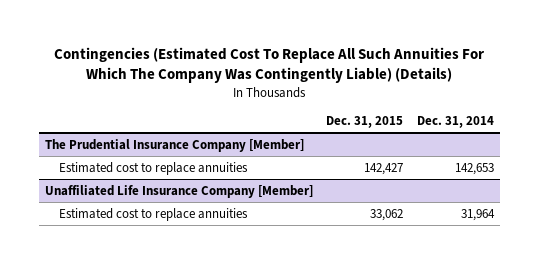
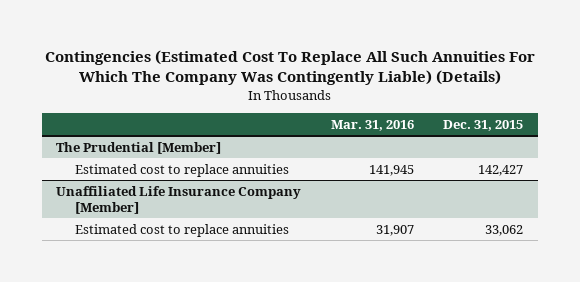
- | Dec. 31, 2015 | Dec. 31, 2014
+ | Mar. 31, 2016 | Dec. 31, 2015
- The Prudential Insurance Company [Member]
+ The Prudential [Member]

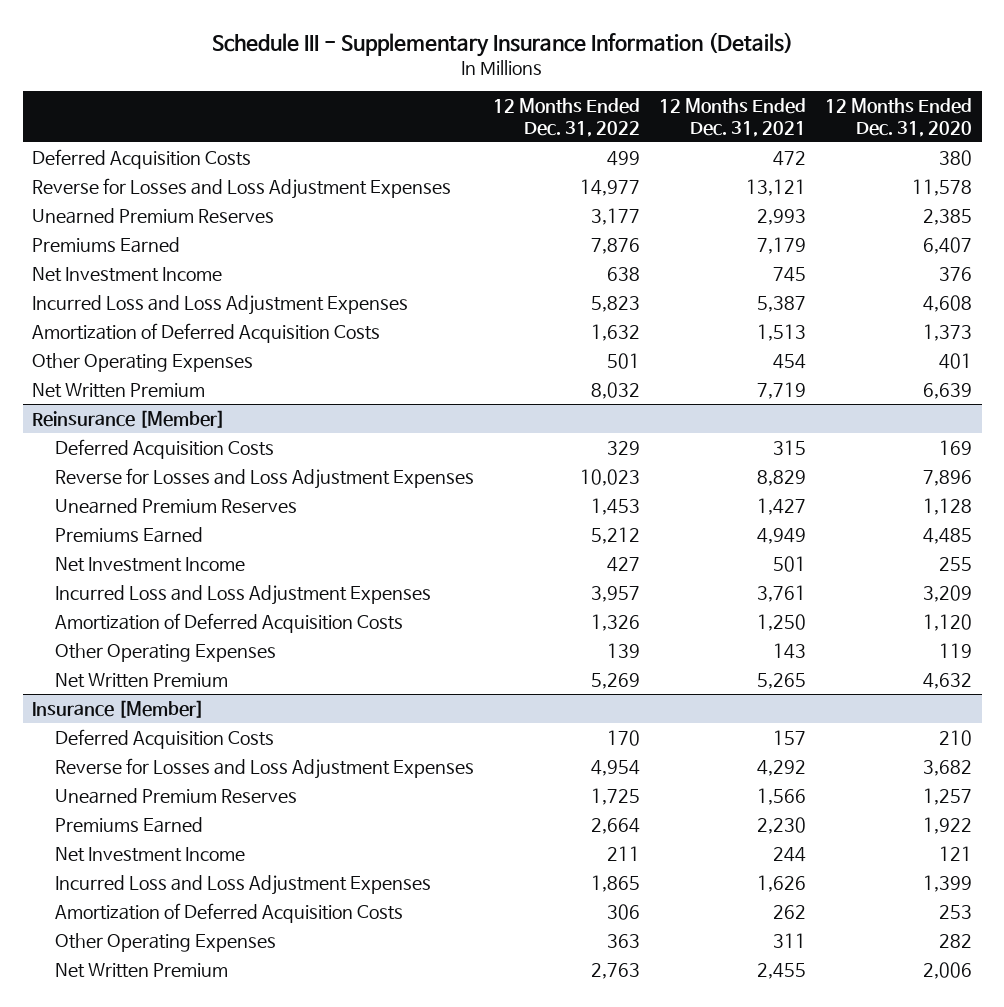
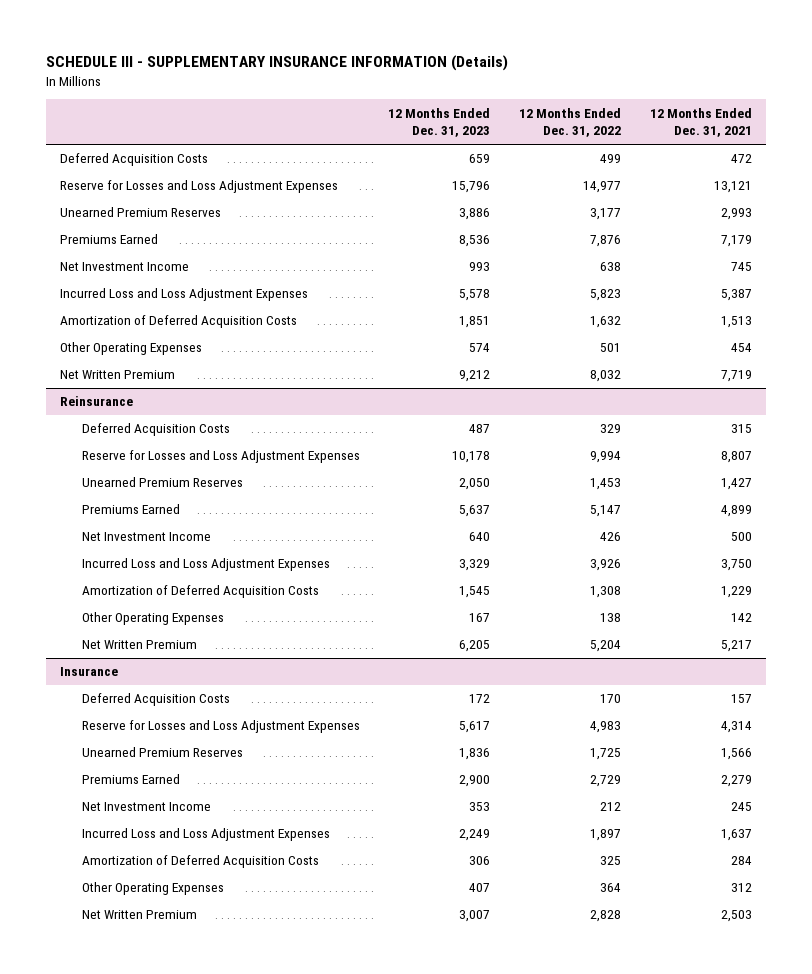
- Schedule III - Supplementary Insurance Information (Details)
+ SCHEDULE III - SUPPLEMENTARY INSURANCE INFORMATION (Details)
- | 12 Months Ended Dec. 31, 2022 | 12 Months Ended Dec. 31, 2021 | 12 Months Ended Dec. 31, 2020
+ | 12 Months Ended Dec. 31, 2023 | 12 Months Ended Dec. 31, 2022 | 12 Months Ended Dec. 31, 2021
- Reverse for Losses and Loss Adjustment Expenses | 14,977 | 13,121 | 11,578
+ Reserve for Losses and Loss Adjustment Expenses | 15,796 | 14,977 | 13,121
- Reinsurance [Member]
+ Reinsurance
- Reverse for Losses and Loss Adjustment Expenses | 10,023 | 8,829 | 7,896
+ Reserve for Losses and Loss Adjustment Expenses | 10,178 | 9,994 | 8,807
- Premiums Earned | 5,212 | 4,949 | 4,485
- Net Investment Income | 427 | 501 | 255
- Incurred Loss and Loss Adjustment Expenses | 3,957 | 3,761 | 3,209
- Amortization of Deferred Acquisition Costs | 1,326 | 1,250 | 1,120
- Other Operating Expenses | 139 | 143 | 119
- Net Written Premium | 5,269 | 5,265 | 4,632
- Insurance [Member]
+ Premiums Earned | 5,637 | 5,147 | 4,899
+ Net Investment Income | 640 | 426 | 500
+ Incurred Loss and Loss Adjustment Expenses | 3,329 | 3,926 | 3,750
+ Amortization of Deferred Acquisition Costs | 1,545 | 1,308 | 1,229
+ Other Operating Expenses | 167 | 138 | 142
+ Net Written Premium | 6,205 | 5,204 | 5,217
+ Insurance
- Reverse for Losses and Loss Adjustment Expenses | 4,954 | 4,292 | 3,682
+ Reserve for Losses and Loss Adjustment Expenses | 5,617 | 4,983 | 4,314
- Premiums Earned | 2,664 | 2,230 | 1,922
- Net Investment Income | 211 | 244 | 121
- Incurred Loss and Loss Adjustment Expenses | 1,865 | 1,626 | 1,399
- Amortization of Deferred Acquisition Costs | 306 | 262 | 253
- Other Operating Expenses | 363 | 311 | 282
- Net Written Premium | 2,763 | 2,455 | 2,006
+ Premiums Earned | 2,900 | 2,729 | 2,279
+ Net Investment Income | 353 | 212 | 245
+ Incurred Loss and Loss Adjustment Expenses | 2,249 | 1,897 | 1,637
+ Amortization of Deferred Acquisition Costs | 306 | 325 | 284
+ Other Operating Expenses | 407 | 364 | 312
+ Net Written Premium | 3,007 | 2,828 | 2,503

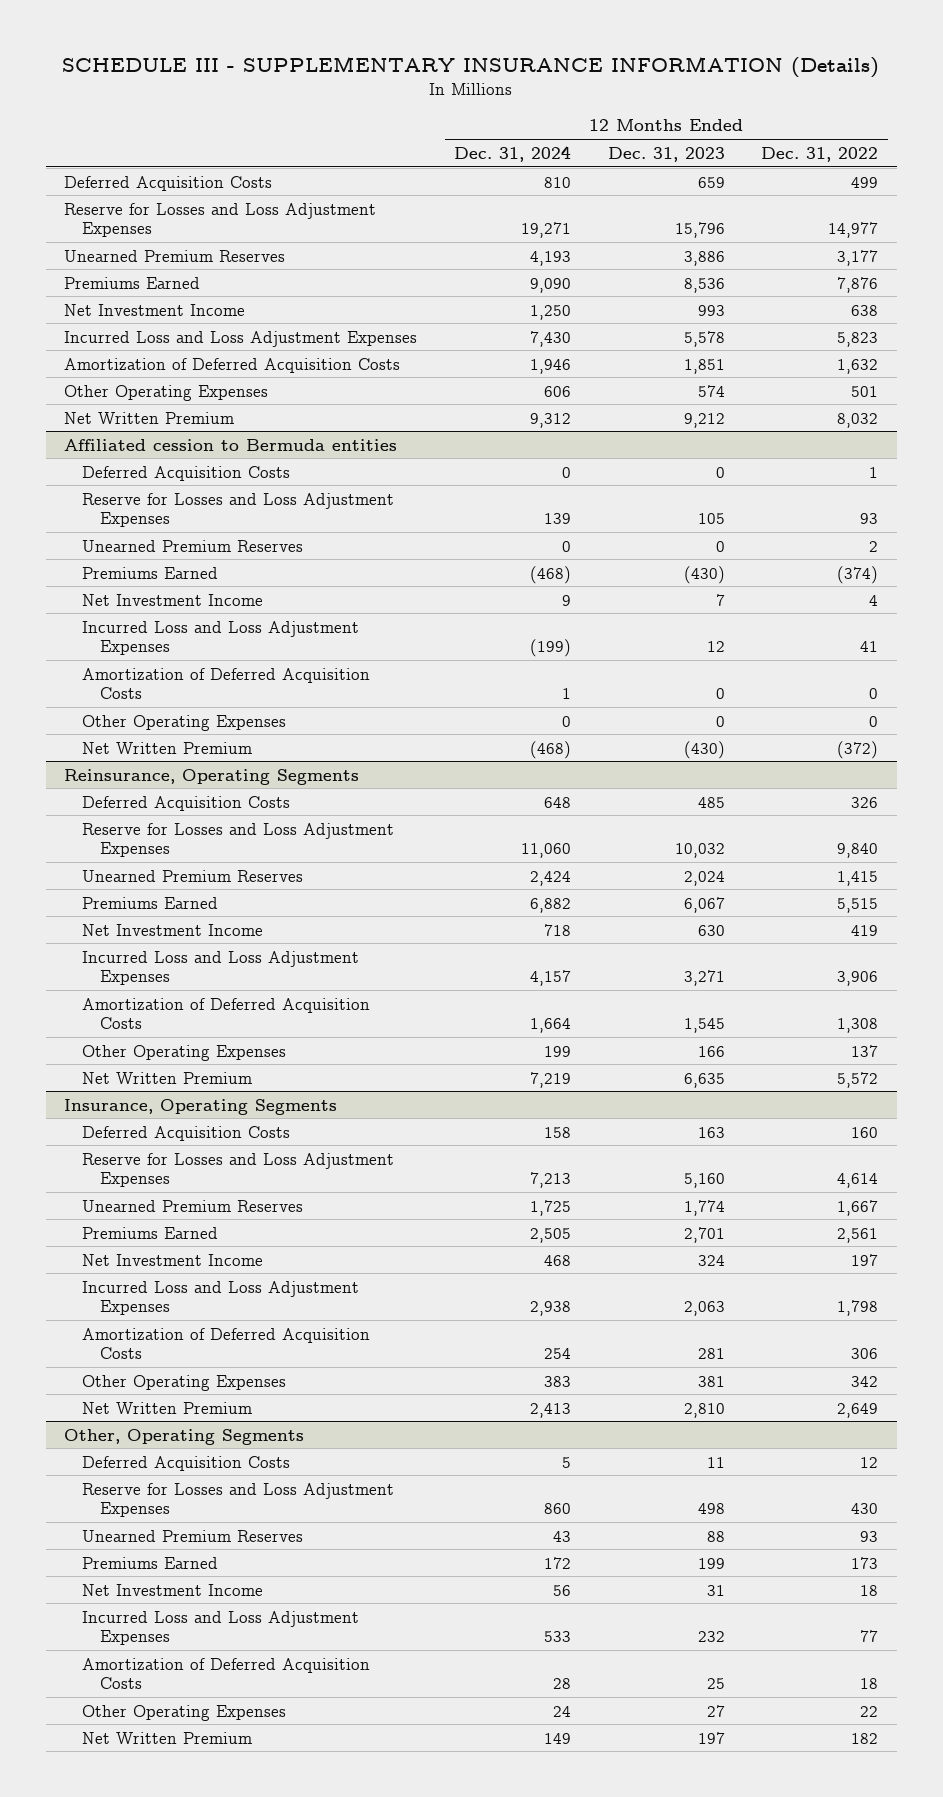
- | 12 Months Ended Dec. 31, 2023 | 12 Months Ended Dec. 31, 2022 | 12 Months Ended Dec. 31, 2021
+ | 12 Months Ended Dec. 31, 2024 | 12 Months Ended Dec. 31, 2023 | 12 Months Ended Dec. 31, 2022
- Reinsurance
- Deferred Acquisition Costs | 487 | 329 | 315
- Reserve for Losses and Loss Adjustment Expenses | 10,178 | 9,994 | 8,807
- Unearned Premium Reserves | 2,050 | 1,453 | 1,427
- Premiums Earned | 5,637 | 5,147 | 4,899
- Net Investment Income | 640 | 426 | 500
- Incurred Loss and Loss Adjustment Expenses | 3,329 | 3,926 | 3,750
+ Affiliated cession to Bermuda entities
+ Deferred Acquisition Costs | 0 | 0 | 1
+ Reserve for Losses and Loss Adjustment Expenses | 139 | 105 | 93
+ Unearned Premium Reserves | 0 | 0 | 2
+ Premiums Earned | (468) | (430) | (374)
+ Net Investment Income | 9 | 7 | 4
+ Incurred Loss and Loss Adjustment Expenses | (199) | 12 | 41
+ Amortization of Deferred Acquisition Costs | 1 | 0 | 0
+ Other Operating Expenses | 0 | 0 | 0
+ Net Written Premium | (468) | (430) | (372)
+ Reinsurance, Operating Segments
+ Deferred Acquisition Costs | 648 | 485 | 326
+ Reserve for Losses and Loss Adjustment Expenses | 11,060 | 10,032 | 9,840
+ Unearned Premium Reserves | 2,424 | 2,024 | 1,415
+ Premiums Earned | 6,882 | 6,067 | 5,515
+ Net Investment Income | 718 | 630 | 419
+ Incurred Loss and Loss Adjustment Expenses | 4,157 | 3,271 | 3,906
- Other Operating Expenses | 167 | 138 | 142
- Net Written Premium | 6,205 | 5,204 | 5,217
- Insurance
- Deferred Acquisition Costs | 172 | 170 | 157
- Reserve for Losses and Loss Adjustment Expenses | 5,617 | 4,983 | 4,314
- Unearned Premium Reserves | 1,836 | 1,725 | 1,566
- Premiums Earned | 2,900 | 2,729 | 2,279
- Net Investment Income | 353 | 212 | 245
- Incurred Loss and Loss Adjustment Expenses | 2,249 | 1,897 | 1,637
- Amortization of Deferred Acquisition Costs | 306 | 325 | 284
- Other Operating Expenses | 407 | 364 | 312
- Net Written Premium | 3,007 | 2,828 | 2,503
+ Other Operating Expenses | 199 | 166 | 137
+ Net Written Premium | 7,219 | 6,635 | 5,572
+ Insurance, Operating Segments
+ Deferred Acquisition Costs | 158 | 163 | 160
+ Reserve for Losses and Loss Adjustment Expenses | 7,213 | 5,160 | 4,614
+ Unearned Premium Reserves | 1,725 | 1,774 | 1,667
+ Premiums Earned | 2,505 | 2,701 | 2,561
+ Net Investment Income | 468 | 324 | 197
+ Incurred Loss and Loss Adjustment Expenses | 2,938 | 2,063 | 1,798
+ Amortization of Deferred Acquisition Costs | 254 | 281 | 306
+ Other Operating Expenses | 383 | 381 | 342
+ Net Written Premium | 2,413 | 2,810 | 2,649
+ Other, Operating Segments
+ Deferred Acquisition Costs | 5 | 11 | 12
+ Reserve for Losses and Loss Adjustment Expenses | 860 | 498 | 430
+ Unearned Premium Reserves | 43 | 88 | 93
+ Premiums Earned | 172 | 199 | 173
+ Net Investment Income | 56 | 31 | 18
+ Incurred Loss and Loss Adjustment Expenses | 533 | 232 | 77
+ Amortization of Deferred Acquisition Costs | 28 | 25 | 18
+ Other Operating Expenses | 24 | 27 | 22
+ Net Written Premium | 149 | 197 | 182

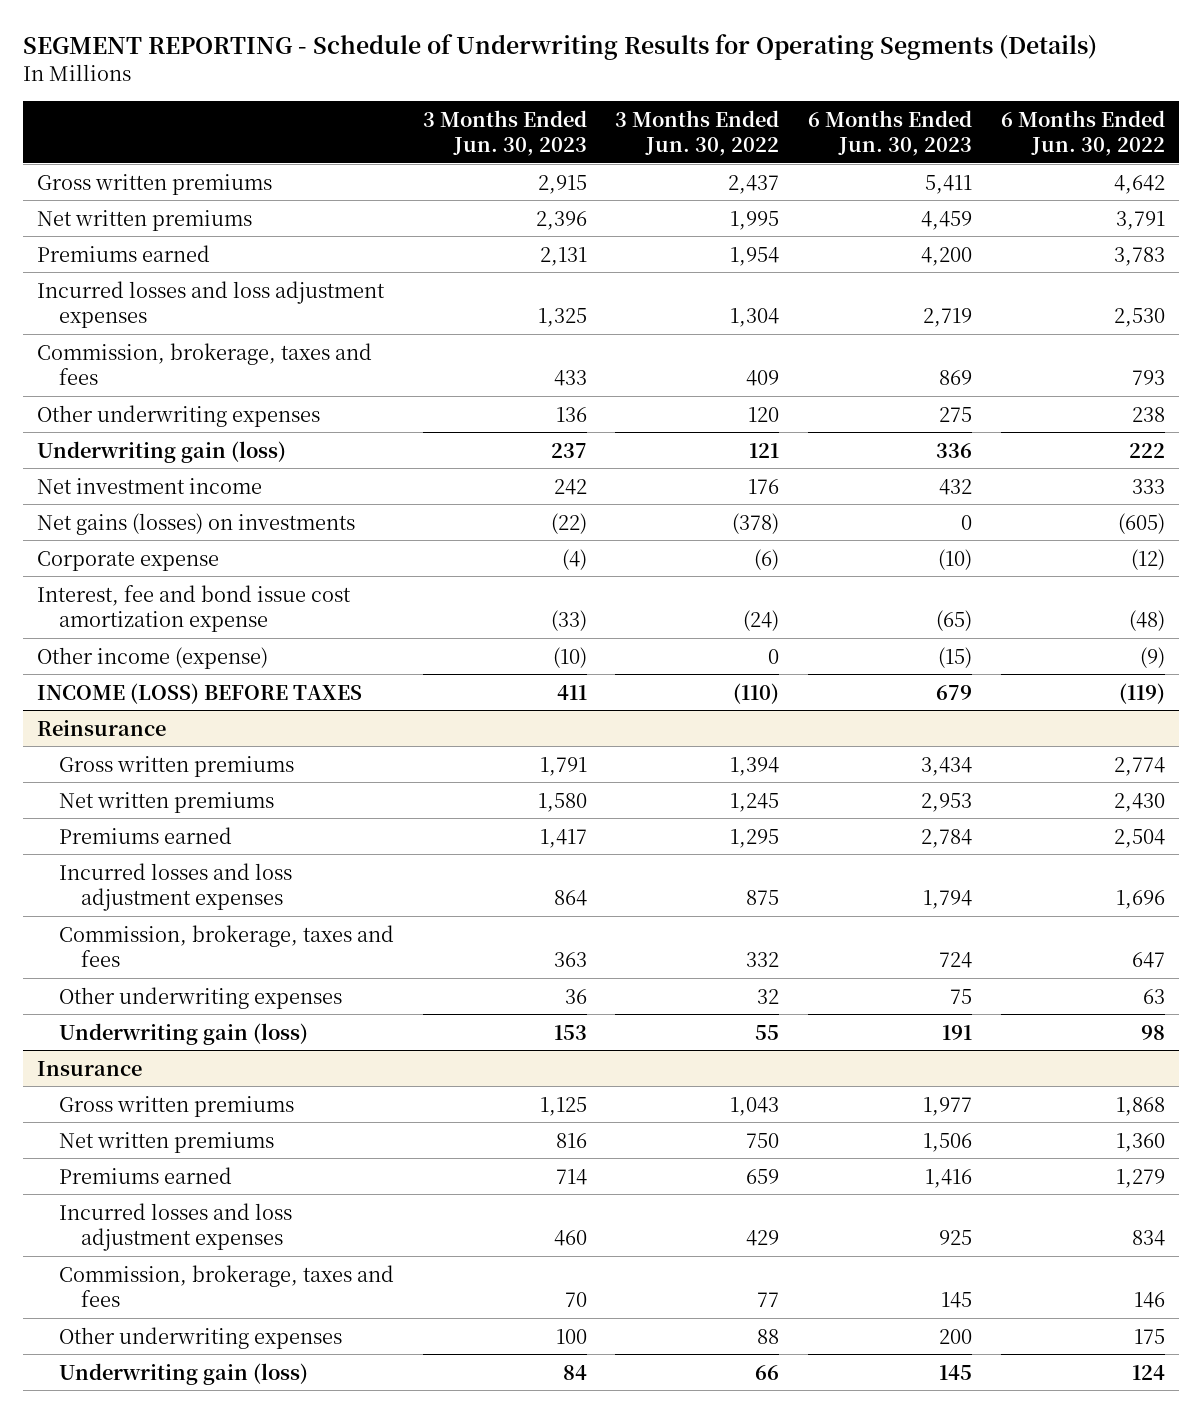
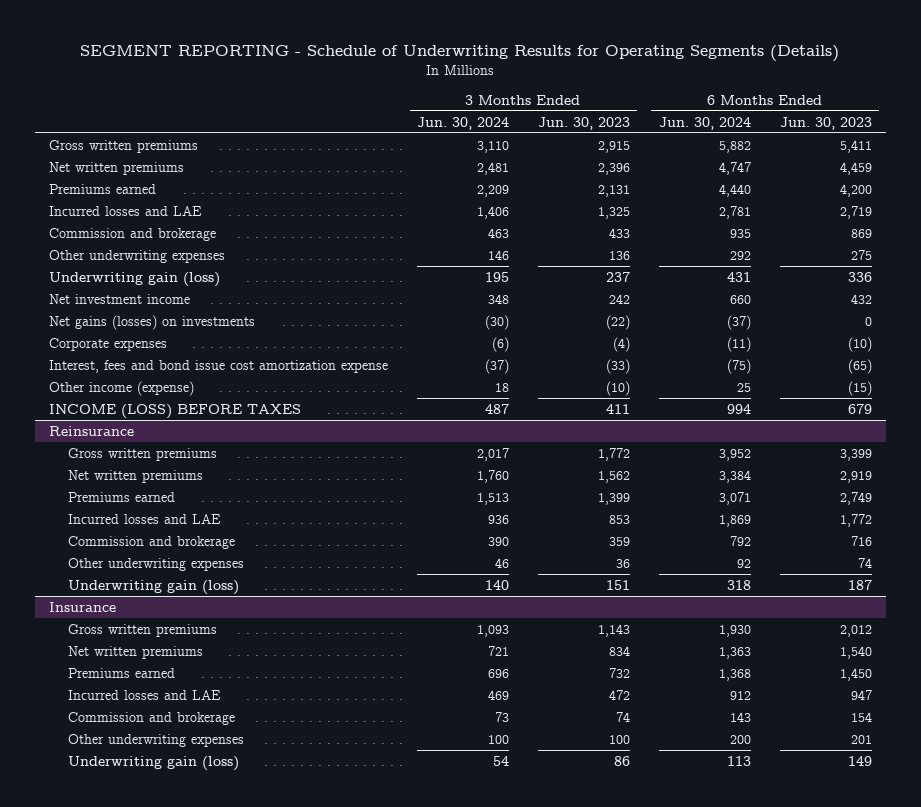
- | 3 Months Ended Jun. 30, 2023 | 3 Months Ended Jun. 30, 2022 | 6 Months Ended Jun. 30, 2023 | 6 Months Ended Jun. 30, 2022
+ | 3 Months Ended Jun. 30, 2024 | 3 Months Ended Jun. 30, 2023 | 6 Months Ended Jun. 30, 2024 | 6 Months Ended Jun. 30, 2023
- Incurred losses and loss adjustment expenses | 1,325 | 1,304 | 2,719 | 2,530
- Commission, brokerage, taxes and fees | 433 | 409 | 869 | 793
+ Incurred losses and LAE | 1,406 | 1,325 | 2,781 | 2,719
+ Commission and brokerage | 463 | 433 | 935 | 869
- Corporate expense | (4) | (6) | (10) | (12)
- Interest, fee and bond issue cost amortization expense | (33) | (24) | (65) | (48)
+ Corporate expenses | (6) | (4) | (11) | (10)
+ Interest, fees and bond issue cost amortization expense | (37) | (33) | (75) | (65)
@ Reinsurance
- Gross written premiums | 1,791 | 1,394 | 3,434 | 2,774
- Net written premiums | 1,580 | 1,245 | 2,953 | 2,430
- Premiums earned | 1,417 | 1,295 | 2,784 | 2,504
- Incurred losses and loss adjustment expenses | 864 | 875 | 1,794 | 1,696
- Commission, brokerage, taxes and fees | 363 | 332 | 724 | 647
- Other underwriting expenses | 36 | 32 | 75 | 63
- Underwriting gain (loss) | 153 | 55 | 191 | 98
+ Gross written premiums | 2,017 | 1,772 | 3,952 | 3,399
+ Net written premiums | 1,760 | 1,562 | 3,384 | 2,919
+ Premiums earned | 1,513 | 1,399 | 3,071 | 2,749
+ Incurred losses and LAE | 936 | 853 | 1,869 | 1,772
+ Commission and brokerage | 390 | 359 | 792 | 716
+ Other underwriting expenses | 46 | 36 | 92 | 74
+ Underwriting gain (loss) | 140 | 151 | 318 | 187
@ Insurance
- Gross written premiums | 1,125 | 1,043 | 1,977 | 1,868
- Net written premiums | 816 | 750 | 1,506 | 1,360
- Premiums earned | 714 | 659 | 1,416 | 1,279
- Incurred losses and loss adjustment expenses | 460 | 429 | 925 | 834
- Commission, brokerage, taxes and fees | 70 | 77 | 145 | 146
- Other underwriting expenses | 100 | 88 | 200 | 175
- Underwriting gain (loss) | 84 | 66 | 145 | 124
+ Gross written premiums | 1,093 | 1,143 | 1,930 | 2,012
+ Net written premiums | 721 | 834 | 1,363 | 1,540
+ Premiums earned | 696 | 732 | 1,368 | 1,450
+ Incurred losses and LAE | 469 | 472 | 912 | 947
+ Commission and brokerage | 73 | 74 | 143 | 154
+ Other underwriting expenses | 100 | 100 | 200 | 201
+ Underwriting gain (loss) | 54 | 86 | 113 | 149

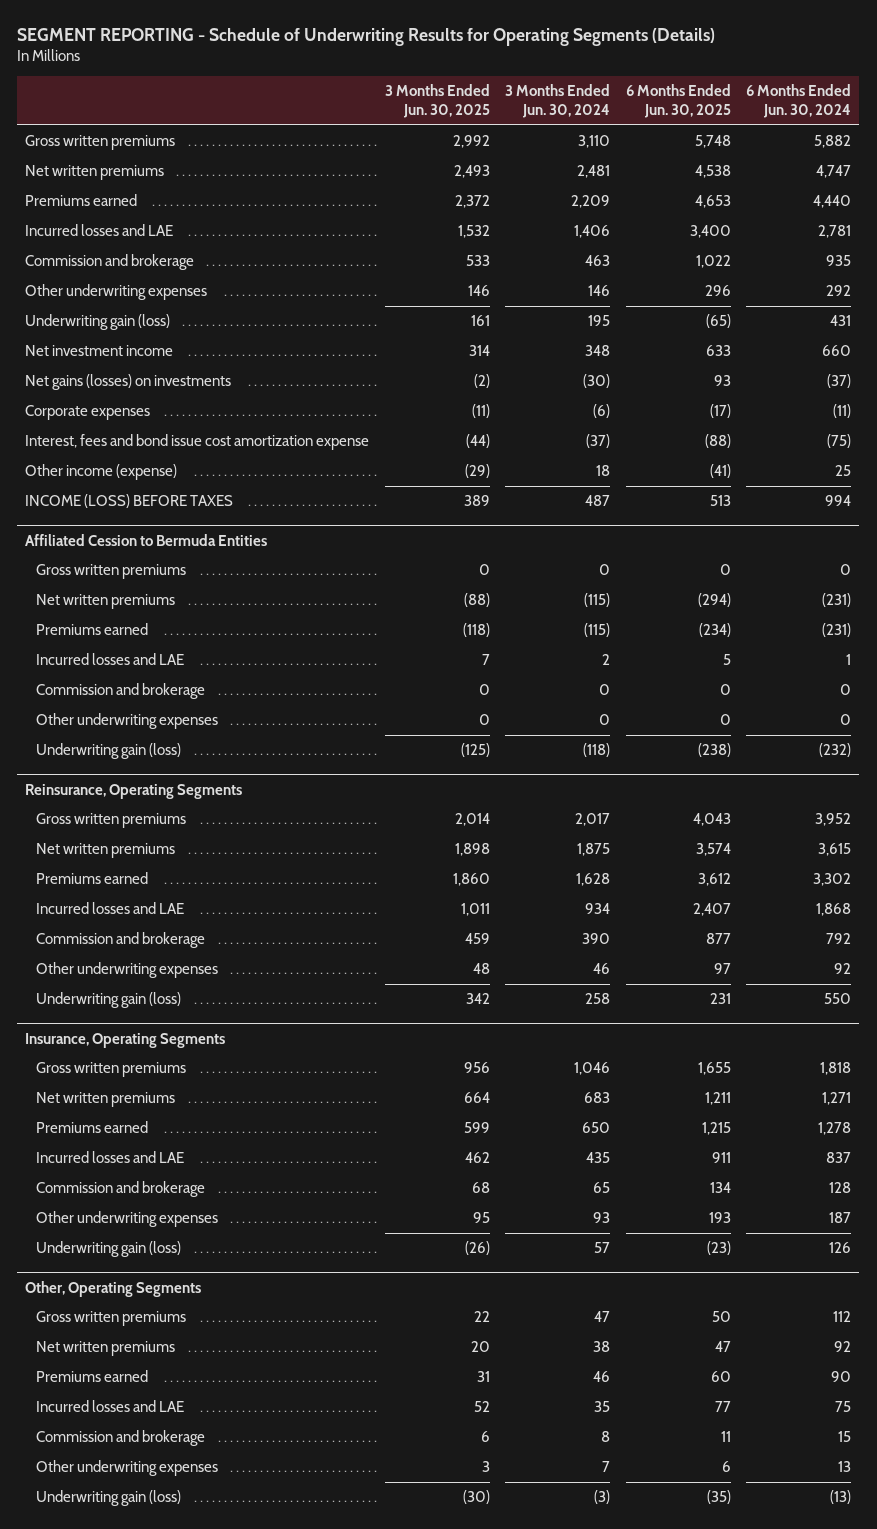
- | 3 Months Ended Jun. 30, 2024 | 3 Months Ended Jun. 30, 2023 | 6 Months Ended Jun. 30, 2024 | 6 Months Ended Jun. 30, 2023
+ | 3 Months Ended Jun. 30, 2025 | 3 Months Ended Jun. 30, 2024 | 6 Months Ended Jun. 30, 2025 | 6 Months Ended Jun. 30, 2024
- Reinsurance
+ Affiliated Cession to Bermuda Entities
+ Gross written premiums | 0 | 0 | 0 | 0
+ Net written premiums | (88) | (115) | (294) | (231)
+ Premiums earned | (118) | (115) | (234) | (231)
+ Incurred losses and LAE | 7 | 2 | 5 | 1
+ Commission and brokerage | 0 | 0 | 0 | 0
+ Other underwriting expenses | 0 | 0 | 0 | 0
+ Underwriting gain (loss) | (125) | (118) | (238) | (232)
+ Reinsurance, Operating Segments
- Net written premiums | 1,760 | 1,562 | 3,384 | 2,919
- Premiums earned | 1,513 | 1,399 | 3,071 | 2,749
- Incurred losses and LAE | 936 | 853 | 1,869 | 1,772
+ Net written premiums | 1,898 | 1,875 | 3,574 | 3,615
+ Premiums earned | 1,860 | 1,628 | 3,612 | 3,302
+ Incurred losses and LAE | 1,011 | 934 | 2,407 | 1,868
- Underwriting gain (loss) | 140 | 151 | 318 | 187
- Insurance
- Gross written premiums | 1,093 | 1,143 | 1,930 | 2,012
- Net written premiums | 721 | 834 | 1,363 | 1,540
- Premiums earned | 696 | 732 | 1,368 | 1,450
- Incurred losses and LAE | 469 | 472 | 912 | 947
- Commission and brokerage | 73 | 74 | 143 | 154
- Other underwriting expenses | 100 | 100 | 200 | 201
- Underwriting gain (loss) | 54 | 86 | 113 | 149
+ Underwriting gain (loss) | 342 | 258 | 231 | 550
+ Insurance, Operating Segments
+ Gross written premiums | 956 | 1,046 | 1,655 | 1,818
+ Net written premiums | 664 | 683 | 1,211 | 1,271
+ Premiums earned | 599 | 650 | 1,215 | 1,278
+ Incurred losses and LAE | 462 | 435 | 911 | 837
+ Commission and brokerage | 68 | 65 | 134 | 128
+ Other underwriting expenses | 95 | 93 | 193 | 187
+ Underwriting gain (loss) | (26) | 57 | (23) | 126
+ Other, Operating Segments
+ Gross written premiums | 22 | 47 | 50 | 112
+ Net written premiums | 20 | 38 | 47 | 92
+ Premiums earned | 31 | 46 | 60 | 90
+ Incurred losses and LAE | 52 | 35 | 77 | 75
+ Commission and brokerage | 6 | 8 | 11 | 15
+ Other underwriting expenses | 3 | 7 | 6 | 13
+ Underwriting gain (loss) | (30) | (3) | (35) | (13)

